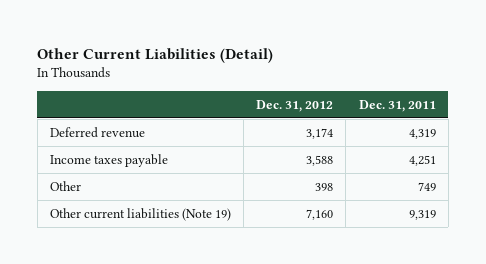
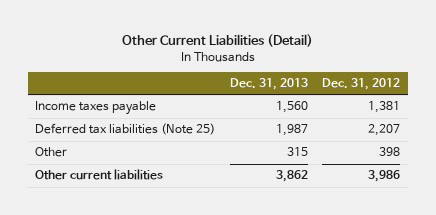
- | Dec. 31, 2012 | Dec. 31, 2011
+ | Dec. 31, 2013 | Dec. 31, 2012
- Deferred revenue | 3,174 | 4,319
- Income taxes payable | 3,588 | 4,251
+ Income taxes payable | 1,560 | 1,381
+ Deferred tax liabilities (Note 25) | 1,987 | 2,207
- Other current liabilities (Note 19) | 7,160 | 9,319
+ Other current liabilities | 3,862 | 3,986

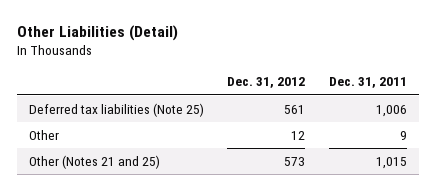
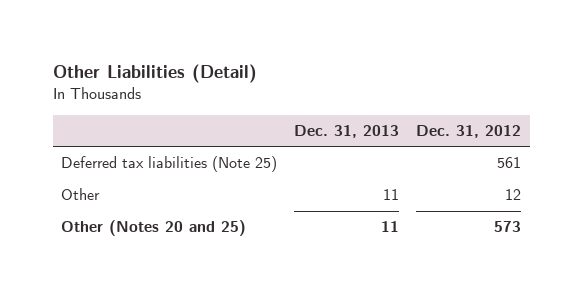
- | Dec. 31, 2012 | Dec. 31, 2011
+ | Dec. 31, 2013 | Dec. 31, 2012
- Other (Notes 21 and 25) | 573 | 1,015
+ Other (Notes 20 and 25) | 11 | 573

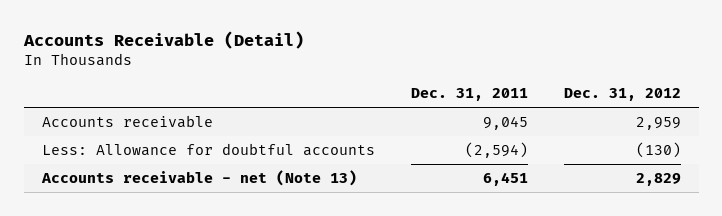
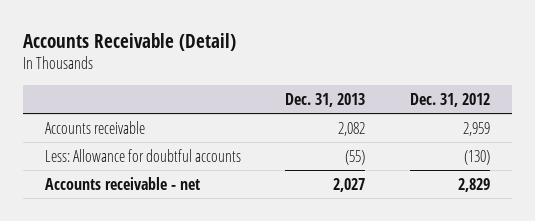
- | Dec. 31, 2011 | Dec. 31, 2012
+ | Dec. 31, 2013 | Dec. 31, 2012
- Accounts receivable - net (Note 13) | 6,451 | 2,829
+ Accounts receivable - net | 2,027 | 2,829

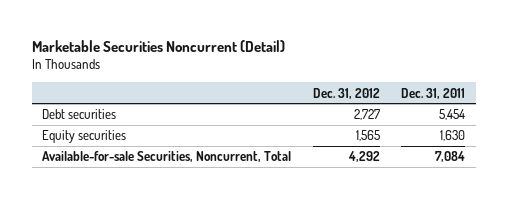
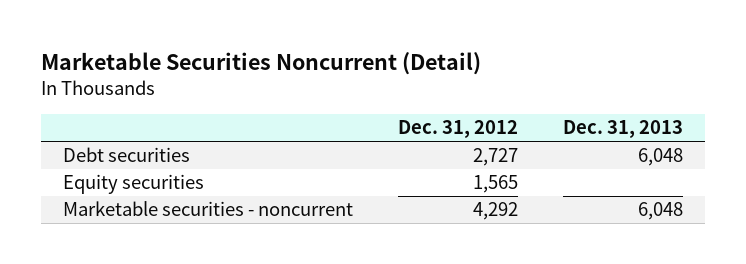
- | Dec. 31, 2012 | Dec. 31, 2011
+ | Dec. 31, 2012 | Dec. 31, 2013
- Available-for-sale Securities, Noncurrent, Total | 4,292 | 7,084
+ Marketable securities - noncurrent | 4,292 | 6,048

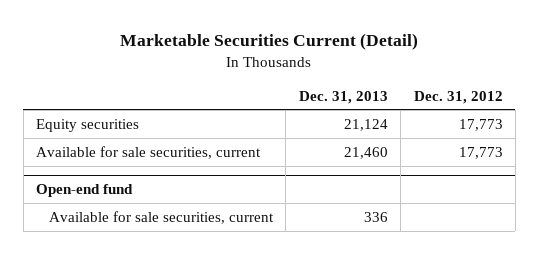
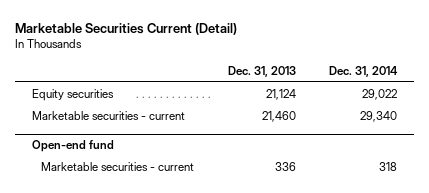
- | Dec. 31, 2013 | Dec. 31, 2012
+ | Dec. 31, 2013 | Dec. 31, 2014
- Available for sale securities, current | 21,460 | 17,773
+ Marketable securities - current | 21,460 | 29,340
@ Open-end fund
- Available for sale securities, current | 336 |
+ Marketable securities - current | 336 | 318

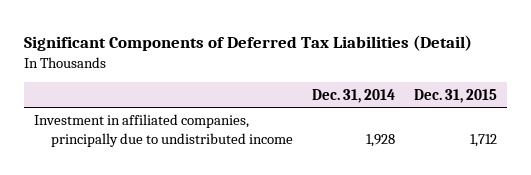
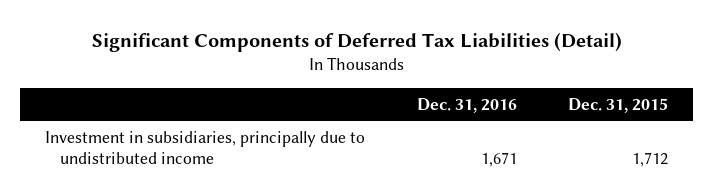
- | Dec. 31, 2014 | Dec. 31, 2015
+ | Dec. 31, 2016 | Dec. 31, 2015
- Investment in affiliated companies, principally due to undistributed income | 1,928 | 1,712
+ Investment in subsidiaries, principally due to undistributed income | 1,671 | 1,712

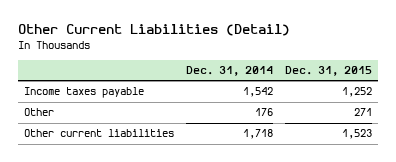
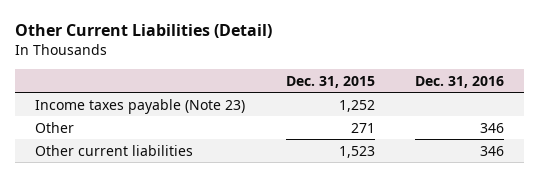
- | Dec. 31, 2014 | Dec. 31, 2015
+ | Dec. 31, 2015 | Dec. 31, 2016
- Income taxes payable | 1,542 | 1,252
+ Income taxes payable (Note 23) | 1,252 |

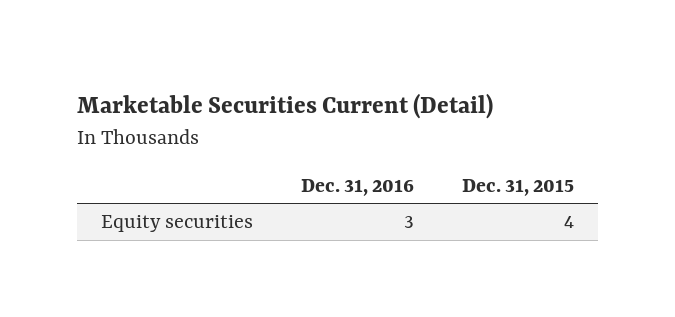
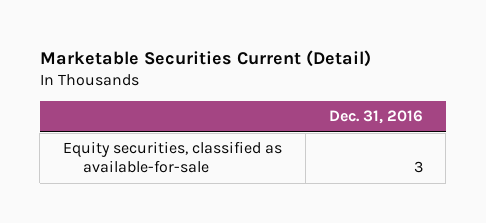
- | Dec. 31, 2016 | Dec. 31, 2015
+ | Dec. 31, 2016
- Equity securities | 3 | 4
+ Equity securities, classified as available-for-sale | 3

